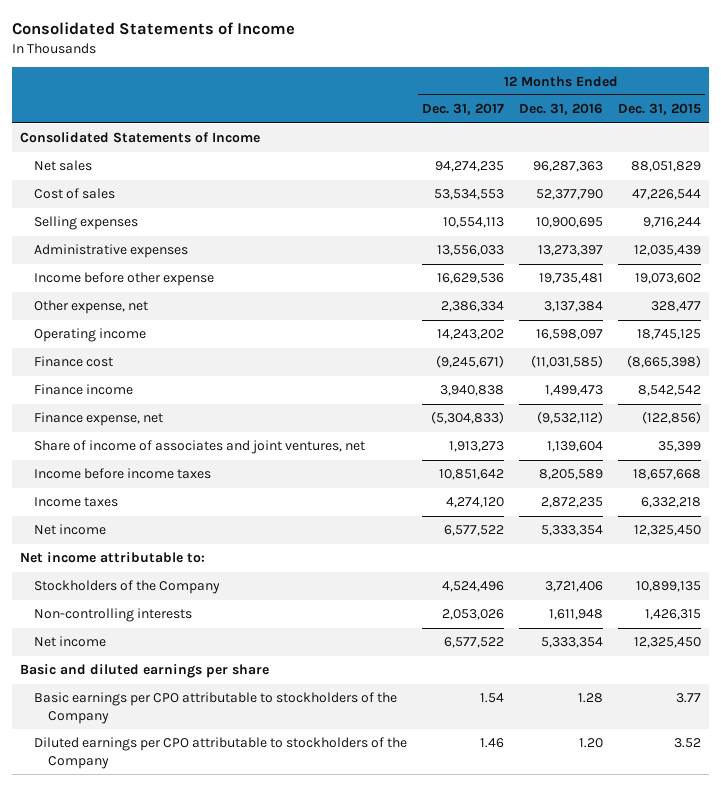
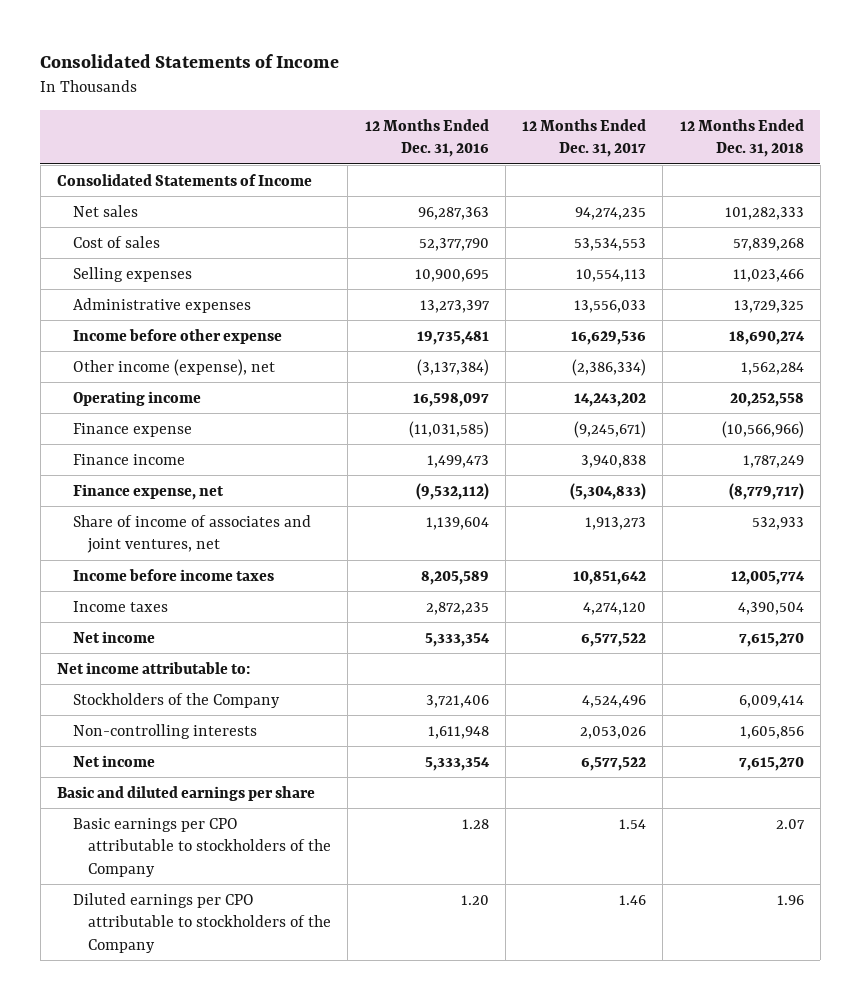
- | 12 Months Ended Dec. 31, 2017 | 12 Months Ended Dec. 31, 2016 | 12 Months Ended Dec. 31, 2015
+ | 12 Months Ended Dec. 31, 2016 | 12 Months Ended Dec. 31, 2017 | 12 Months Ended Dec. 31, 2018
- Other expense, net | 2,386,334 | 3,137,384 | 328,477
+ Other income (expense), net | (3,137,384) | (2,386,334) | 1,562,284
- Finance cost | (9,245,671) | (11,031,585) | (8,665,398)
+ Finance expense | (11,031,585) | (9,245,671) | (10,566,966)

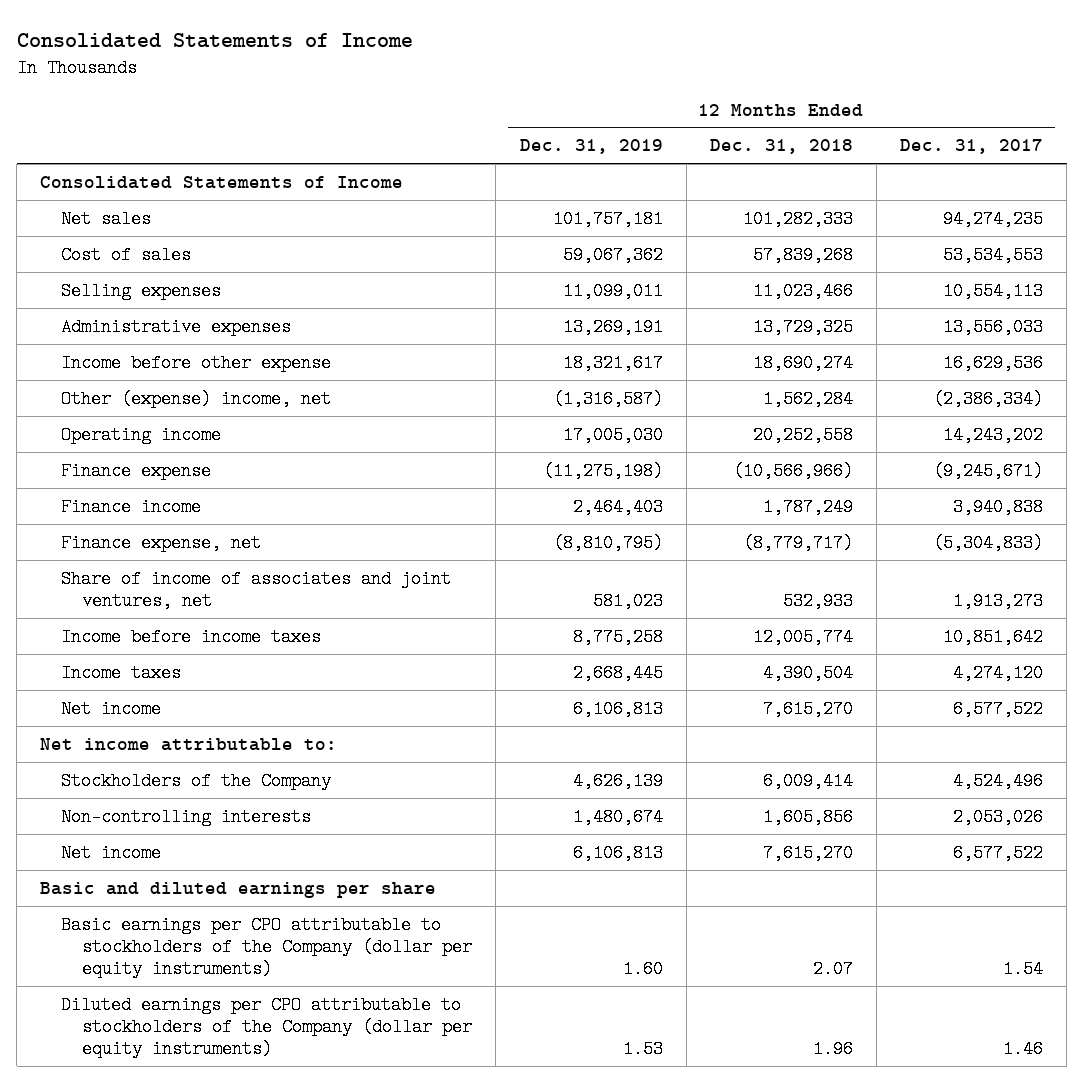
- | 12 Months Ended Dec. 31, 2016 | 12 Months Ended Dec. 31, 2017 | 12 Months Ended Dec. 31, 2018
+ | 12 Months Ended Dec. 31, 2019 | 12 Months Ended Dec. 31, 2018 | 12 Months Ended Dec. 31, 2017
- Other income (expense), net | (3,137,384) | (2,386,334) | 1,562,284
+ Other (expense) income, net | (1,316,587) | 1,562,284 | (2,386,334)
- Basic earnings per CPO attributable to stockholders of the Company | 1.28 | 1.54 | 2.07
- Diluted earnings per CPO attributable to stockholders of the Company | 1.20 | 1.46 | 1.96
+ Basic earnings per CPO attributable to stockholders of the Company (dollar per equity instruments) | 1.60 | 2.07 | 1.54
+ Diluted earnings per CPO attributable to stockholders of the Company (dollar per equity instruments) | 1.53 | 1.96 | 1.46

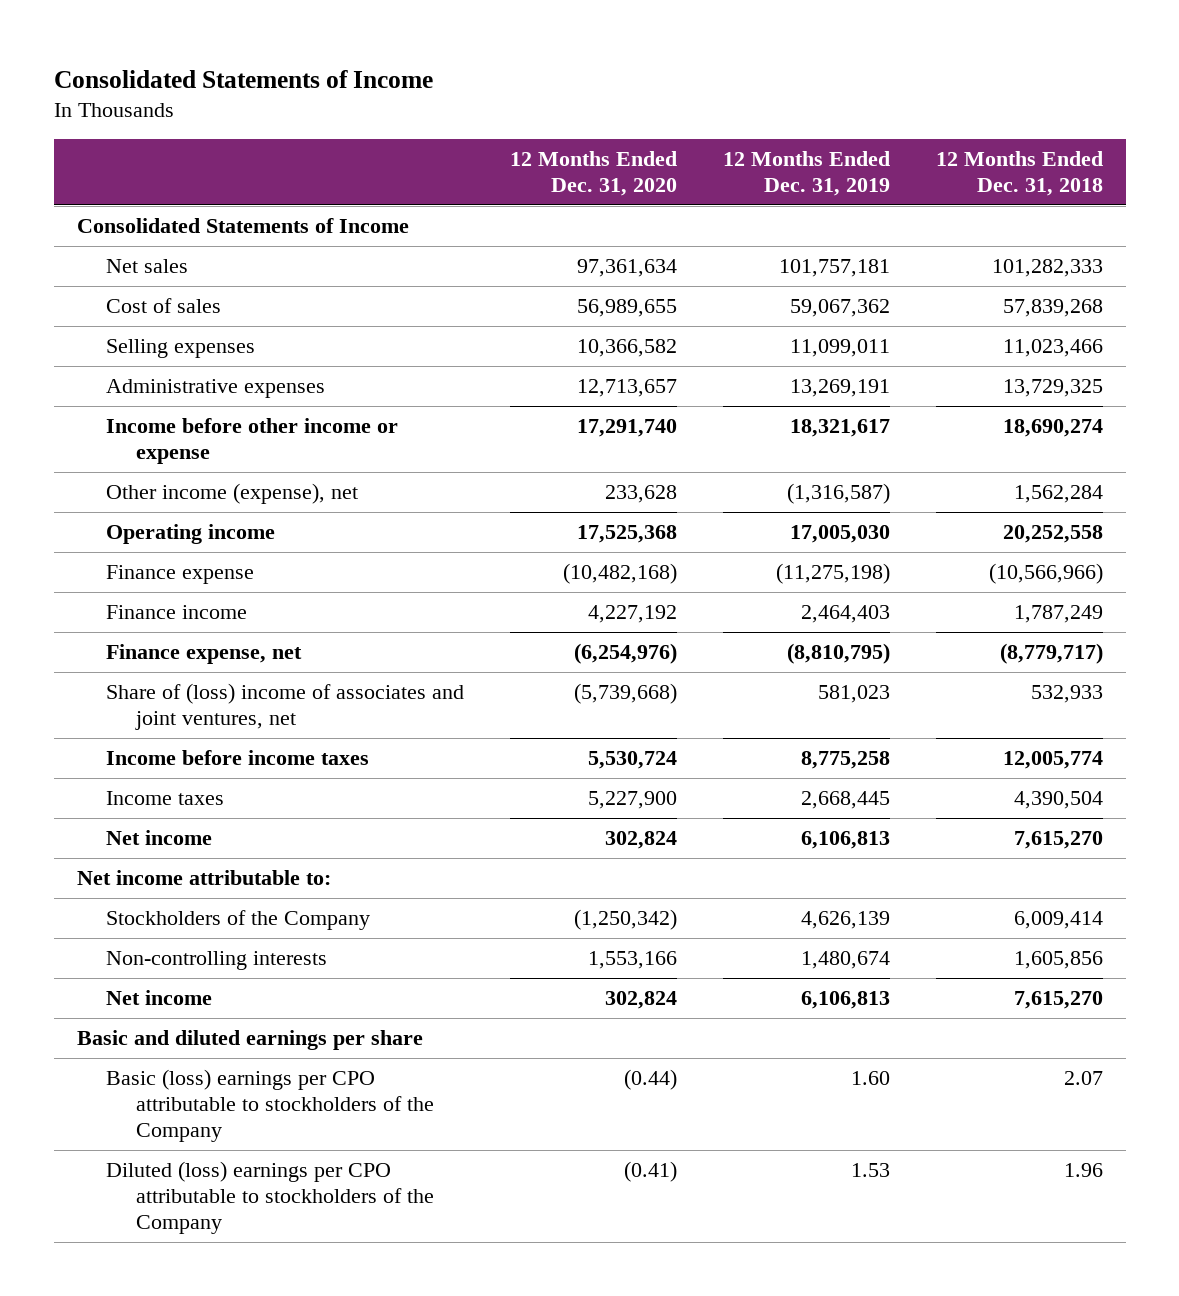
- | 12 Months Ended Dec. 31, 2019 | 12 Months Ended Dec. 31, 2018 | 12 Months Ended Dec. 31, 2017
+ | 12 Months Ended Dec. 31, 2020 | 12 Months Ended Dec. 31, 2019 | 12 Months Ended Dec. 31, 2018
- Income before other expense | 18,321,617 | 18,690,274 | 16,629,536
- Other (expense) income, net | (1,316,587) | 1,562,284 | (2,386,334)
+ Income before other income or expense | 17,291,740 | 18,321,617 | 18,690,274
+ Other income (expense), net | 233,628 | (1,316,587) | 1,562,284
- Share of income of associates and joint ventures, net | 581,023 | 532,933 | 1,913,273
+ Share of (loss) income of associates and joint ventures, net | (5,739,668) | 581,023 | 532,933
- Basic earnings per CPO attributable to stockholders of the Company (dollar per equity instruments) | 1.60 | 2.07 | 1.54
- Diluted earnings per CPO attributable to stockholders of the Company (dollar per equity instruments) | 1.53 | 1.96 | 1.46
+ Basic (loss) earnings per CPO attributable to stockholders of the Company | (0.44) | 1.60 | 2.07
+ Diluted (loss) earnings per CPO attributable to stockholders of the Company | (0.41) | 1.53 | 1.96

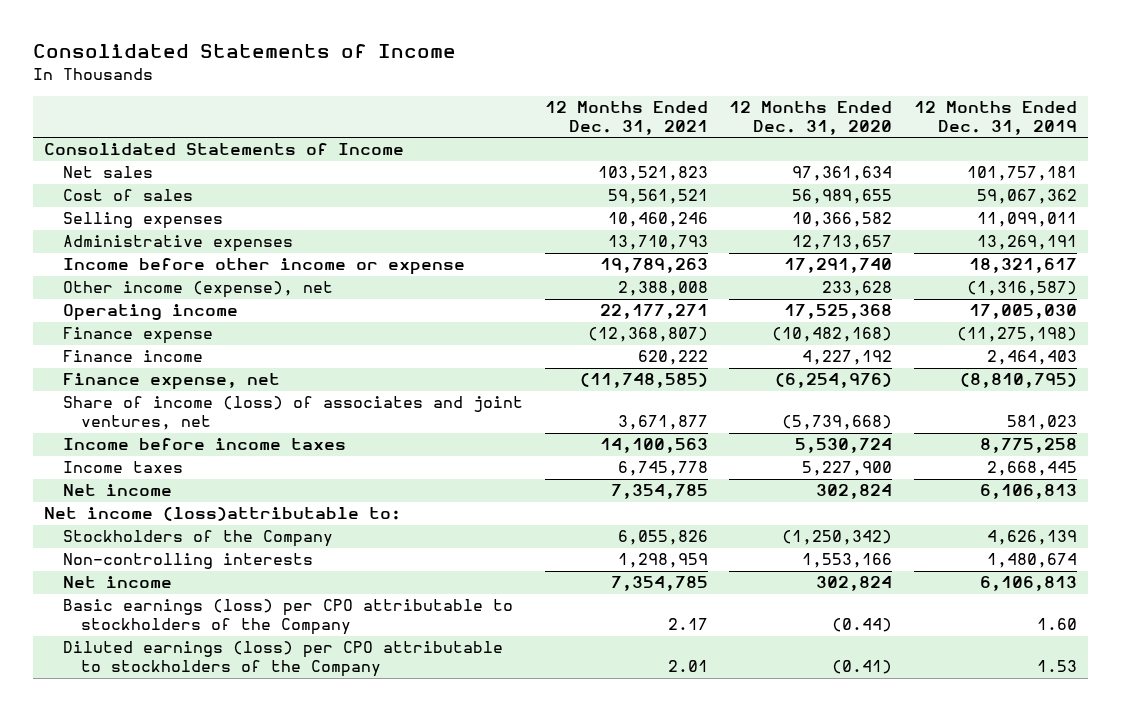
- | 12 Months Ended Dec. 31, 2020 | 12 Months Ended Dec. 31, 2019 | 12 Months Ended Dec. 31, 2018
+ | 12 Months Ended Dec. 31, 2021 | 12 Months Ended Dec. 31, 2020 | 12 Months Ended Dec. 31, 2019
- Share of (loss) income of associates and joint ventures, net | (5,739,668) | 581,023 | 532,933
+ Share of income (loss) of associates and joint ventures, net | 3,671,877 | (5,739,668) | 581,023
- Net income attributable to:
+ Net income (loss)attributable to:
- Basic and diluted earnings per share
- Basic (loss) earnings per CPO attributable to stockholders of the Company | (0.44) | 1.60 | 2.07
- Diluted (loss) earnings per CPO attributable to stockholders of the Company | (0.41) | 1.53 | 1.96
+ Basic earnings (loss) per CPO attributable to stockholders of the Company | 2.17 | (0.44) | 1.60
+ Diluted earnings (loss) per CPO attributable to stockholders of the Company | 2.01 | (0.41) | 1.53

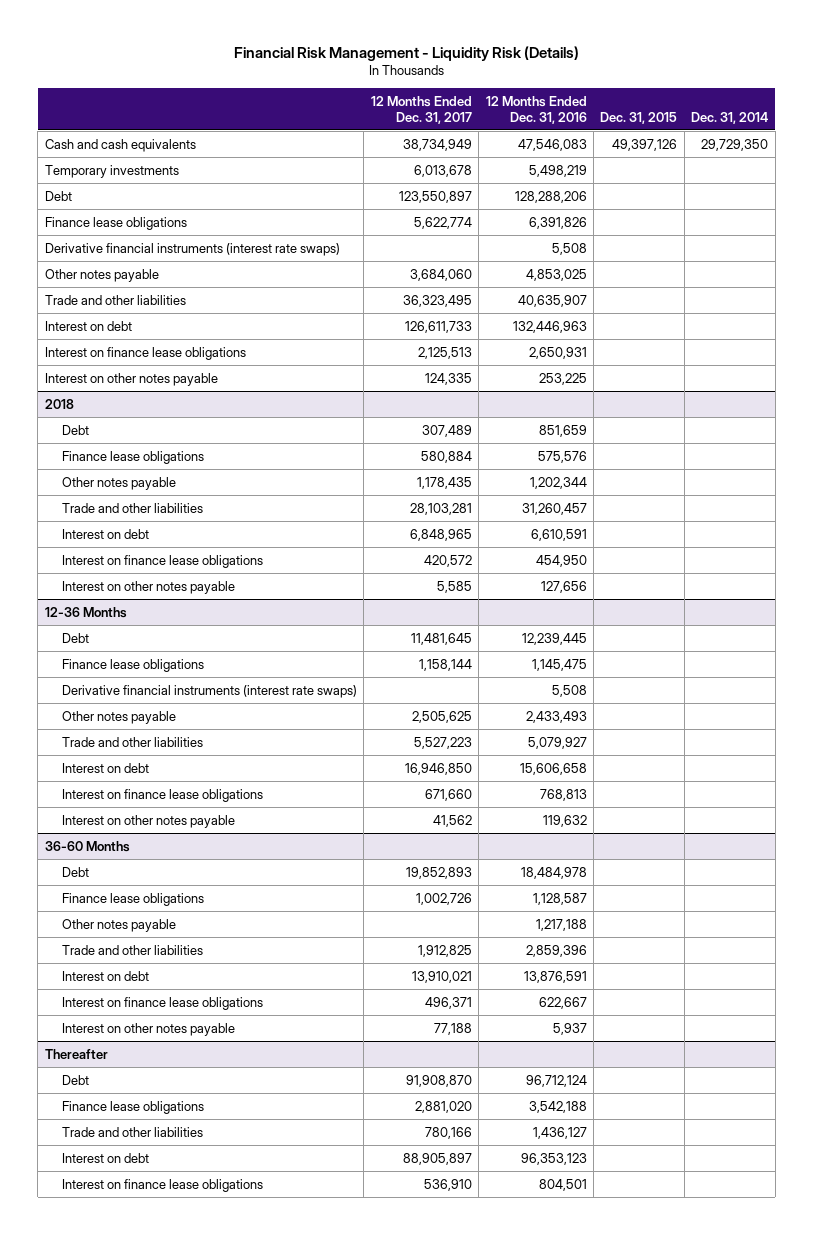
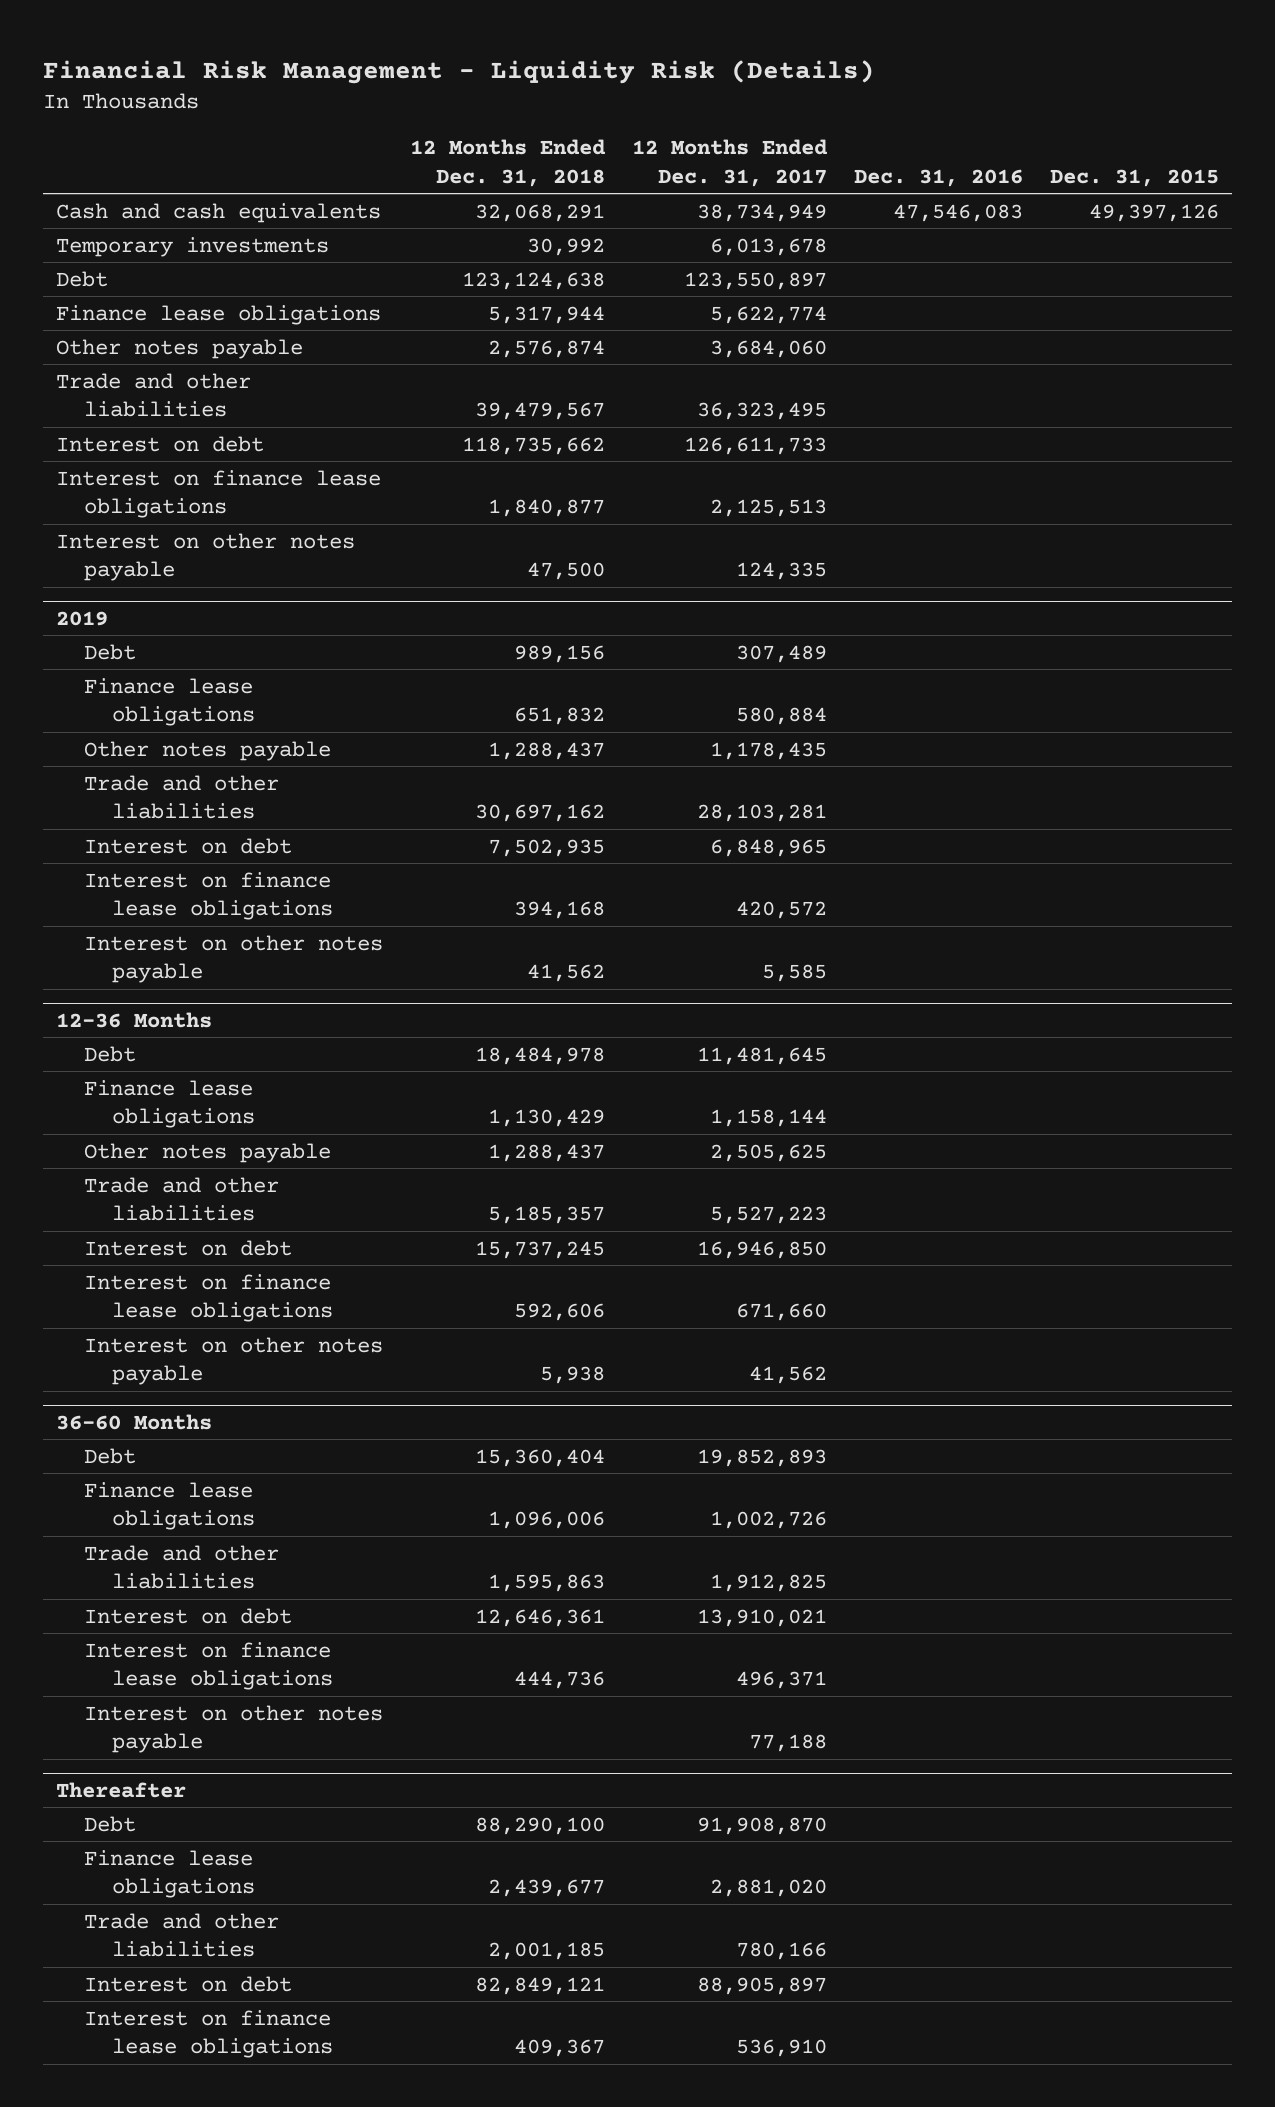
- | 12 Months Ended Dec. 31, 2017 | 12 Months Ended Dec. 31, 2016 | Dec. 31, 2015 | Dec. 31, 2014
+ | 12 Months Ended Dec. 31, 2018 | 12 Months Ended Dec. 31, 2017 | Dec. 31, 2016 | Dec. 31, 2015
- Derivative financial instruments (interest rate swaps) | | 5,508 | |
- 2018
+ 2019
@ 12-36 Months
- Derivative financial instruments (interest rate swaps) | | 5,508 | |
@ 36-60 Months
- Other notes payable | | 1,217,188 | |

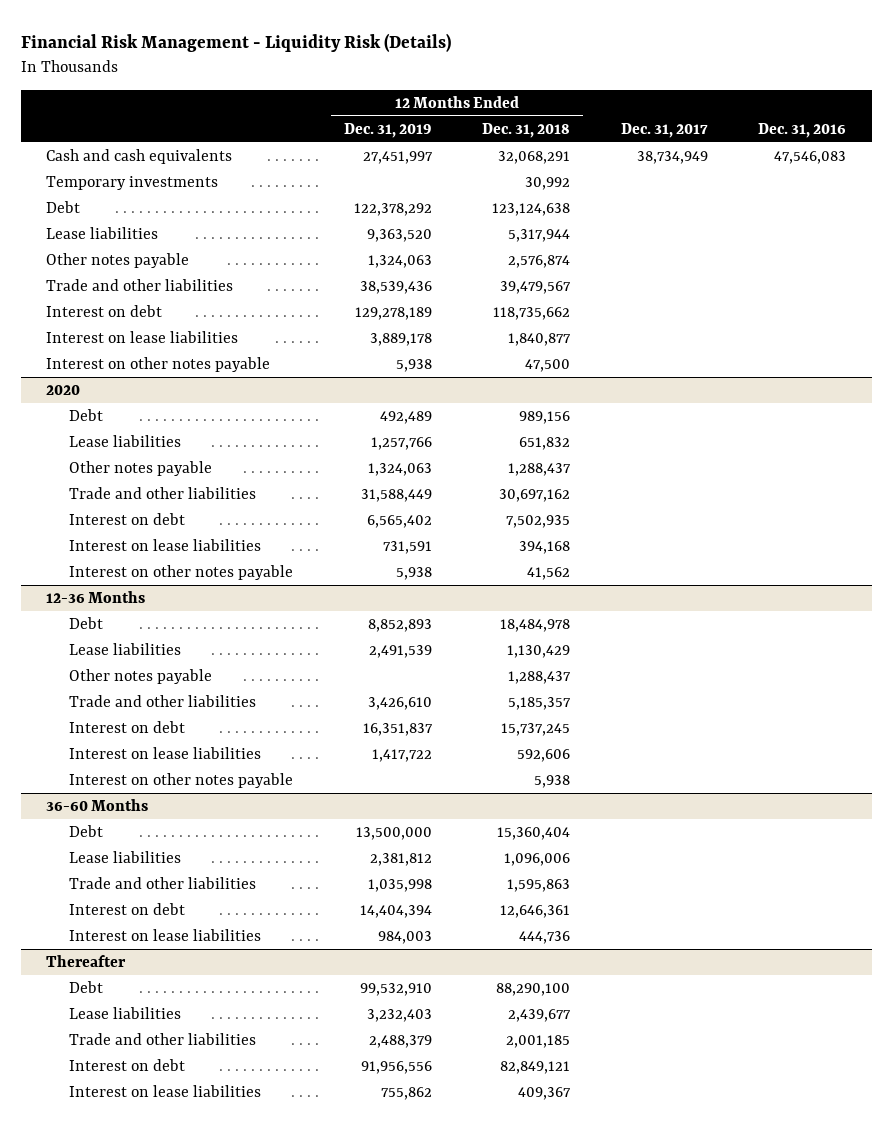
- | 12 Months Ended Dec. 31, 2018 | 12 Months Ended Dec. 31, 2017 | Dec. 31, 2016 | Dec. 31, 2015
+ | 12 Months Ended Dec. 31, 2019 | 12 Months Ended Dec. 31, 2018 | Dec. 31, 2017 | Dec. 31, 2016
- Finance lease obligations | 5,317,944 | 5,622,774 | |
+ Lease liabilities | 9,363,520 | 5,317,944 | |
- Interest on finance lease obligations | 1,840,877 | 2,125,513 | |
+ Interest on lease liabilities | 3,889,178 | 1,840,877 | |
- 2019
+ 2020
- Finance lease obligations | 651,832 | 580,884 | |
+ Lease liabilities | 1,257,766 | 651,832 | |
- Interest on finance lease obligations | 394,168 | 420,572 | |
+ Interest on lease liabilities | 731,591 | 394,168 | |
@ 12-36 Months
- Finance lease obligations | 1,130,429 | 1,158,144 | |
+ Lease liabilities | 2,491,539 | 1,130,429 | |
- Interest on finance lease obligations | 592,606 | 671,660 | |
+ Interest on lease liabilities | 1,417,722 | 592,606 | |
@ 36-60 Months
- Finance lease obligations | 1,096,006 | 1,002,726 | |
+ Lease liabilities | 2,381,812 | 1,096,006 | |
- Interest on finance lease obligations | 444,736 | 496,371 | |
- Interest on other notes payable | | 77,188 | |
+ Interest on lease liabilities | 984,003 | 444,736 | |
@ Thereafter
- Finance lease obligations | 2,439,677 | 2,881,020 | |
+ Lease liabilities | 3,232,403 | 2,439,677 | |
- Interest on finance lease obligations | 409,367 | 536,910 | |
+ Interest on lease liabilities | 755,862 | 409,367 | |

